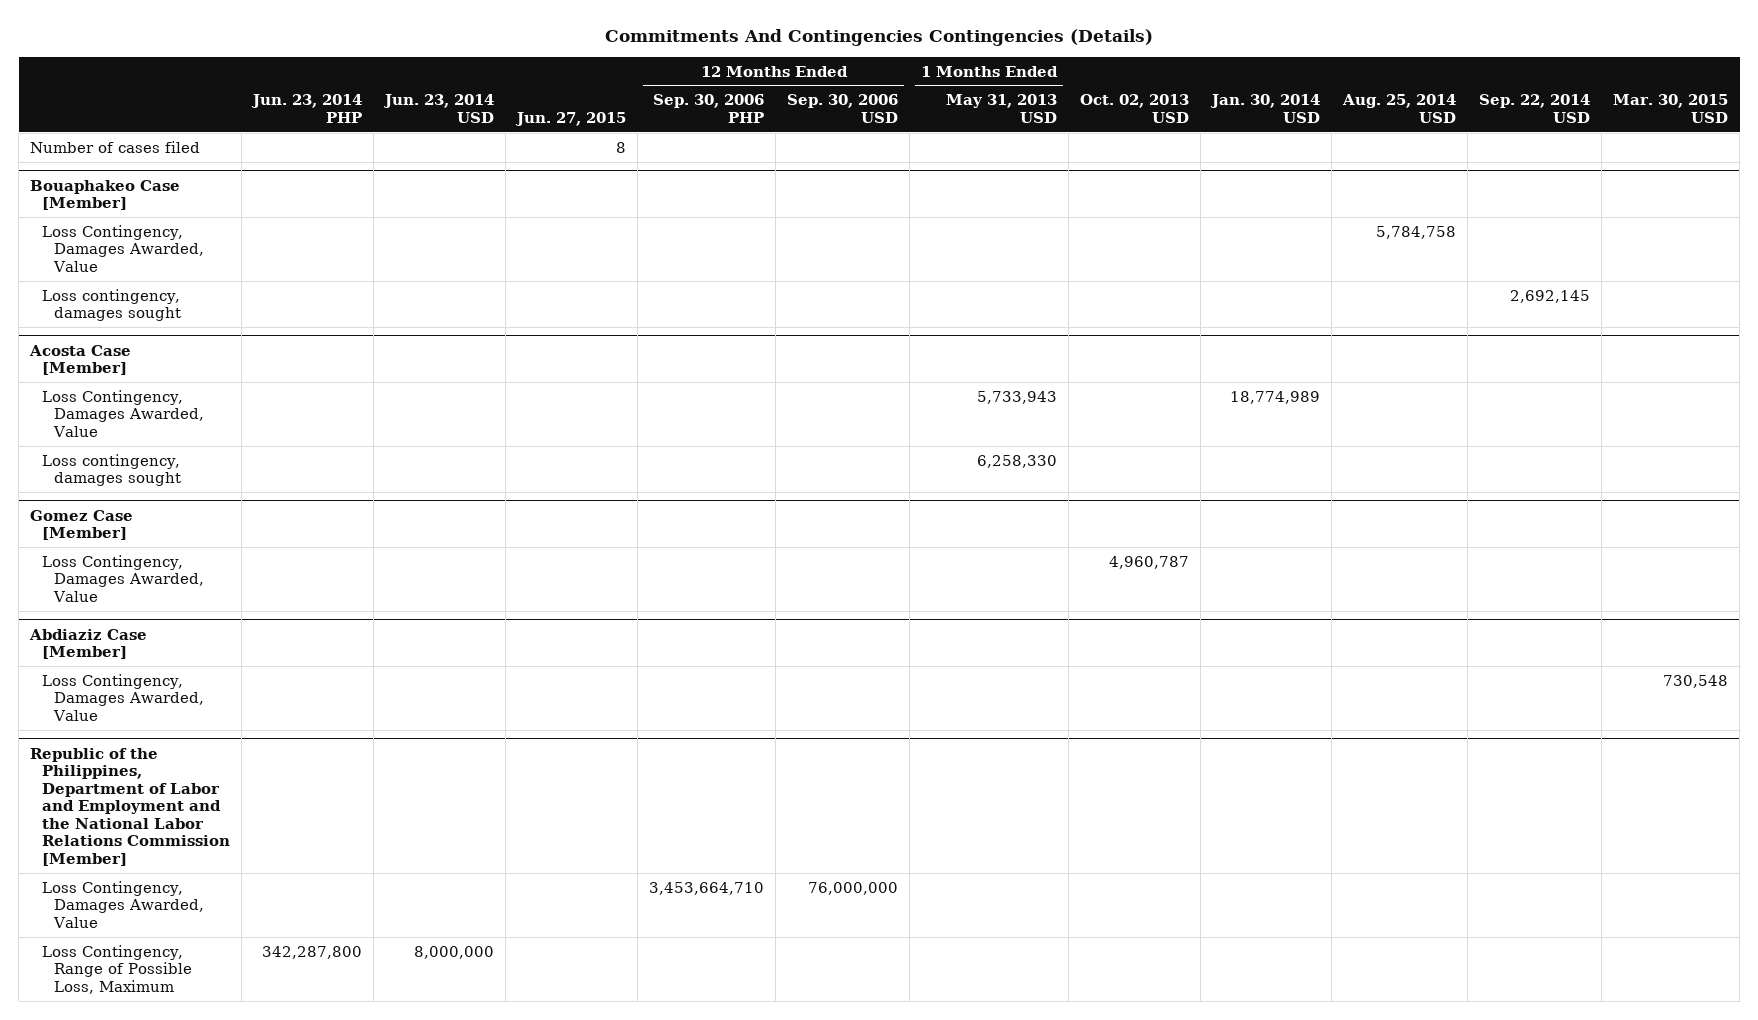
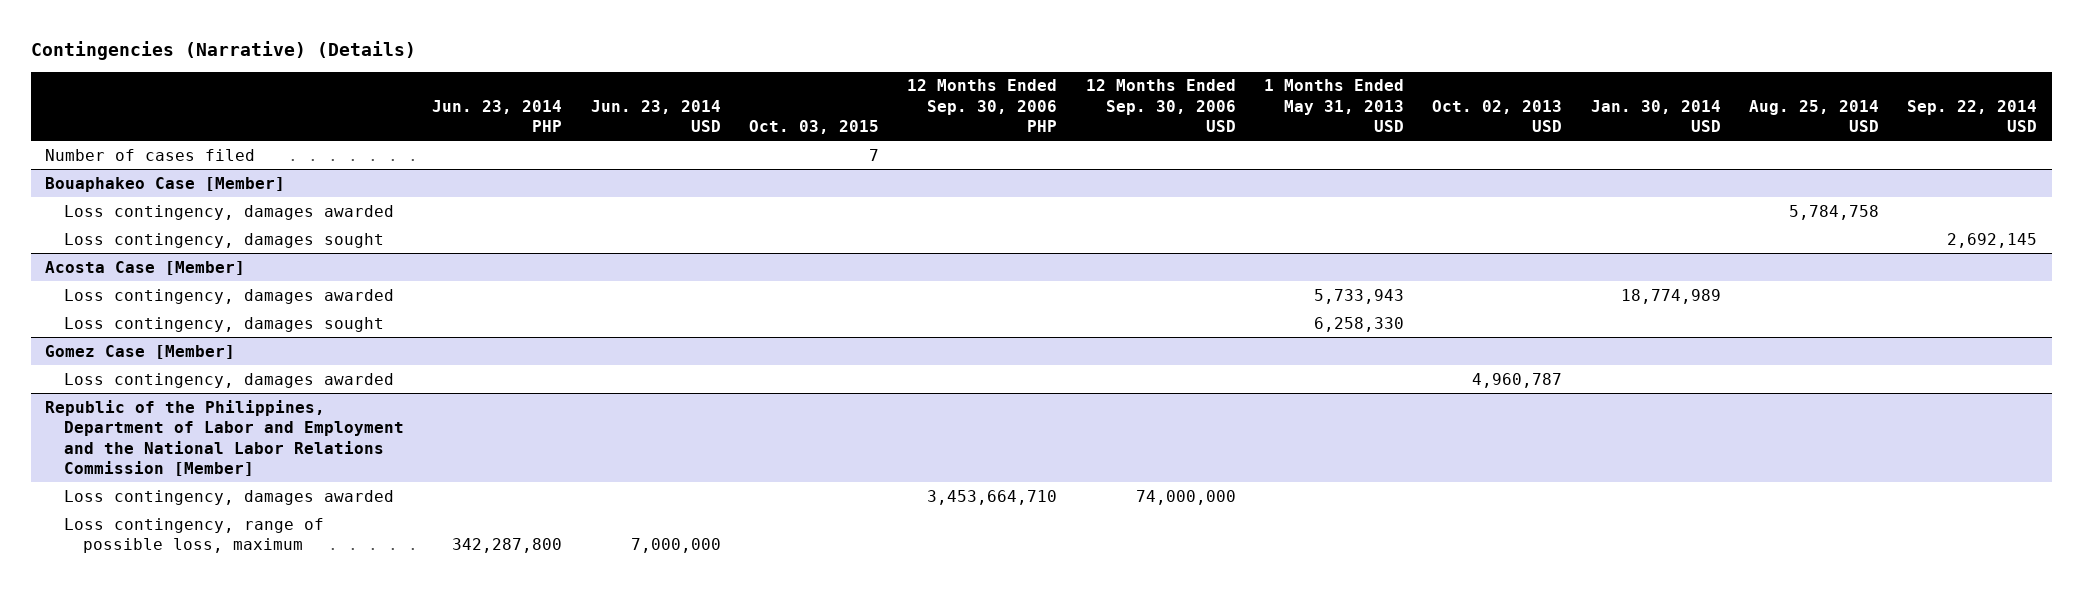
- Commitments And Contingencies Contingencies (Details)
+ Contingencies (Narrative) (Details)
- | Jun. 23, 2014 PHP | Jun. 23, 2014 USD | Jun. 27, 2015 | 12 Months Ended Sep. 30, 2006 PHP | 12 Months Ended Sep. 30, 2006 USD | 1 Months Ended May 31, 2013 USD | Oct. 02, 2013 USD | Jan. 30, 2014 USD | Aug. 25, 2014 USD | Sep. 22, 2014 USD | Mar. 30, 2015 USD
+ | Jun. 23, 2014 PHP | Jun. 23, 2014 USD | Oct. 03, 2015 | 12 Months Ended Sep. 30, 2006 PHP | 12 Months Ended Sep. 30, 2006 USD | 1 Months Ended May 31, 2013 USD | Oct. 02, 2013 USD | Jan. 30, 2014 USD | Aug. 25, 2014 USD | Sep. 22, 2014 USD
@ Bouaphakeo Case [Member]
- Loss Contingency, Damages Awarded, Value | | | | | | | | | 5,784,758 | |
+ Loss contingency, damages awarded | | | | | | | | | 5,784,758 |
@ Acosta Case [Member]
- Loss Contingency, Damages Awarded, Value | | | | | | 5,733,943 | | 18,774,989 | | |
+ Loss contingency, damages awarded | | | | | | 5,733,943 | | 18,774,989 | |
@ Gomez Case [Member]
- Loss Contingency, Damages Awarded, Value | | | | | | | 4,960,787 | | | |
- Abdiaziz Case [Member]
- Loss Contingency, Damages Awarded, Value | | | | | | | | | | | 730,548
@ Gomez Case [Member]
+ Loss contingency, damages awarded | | | | | | | 4,960,787 | | |
@ Republic of the Philippines, Department of Labor and Employment and the National Labor Relations Commission [Member]
- Loss Contingency, Damages Awarded, Value | | | | 3,453,664,710 | 76,000,000 | | | | | |
- Loss Contingency, Range of Possible Loss, Maximum | 342,287,800 | 8,000,000 | | | | | | | | |
+ Loss contingency, damages awarded | | | | 3,453,664,710 | 74,000,000 | | | | |
+ Loss contingency, range of possible loss, maximum | 342,287,800 | 7,000,000 | | | | | | | |

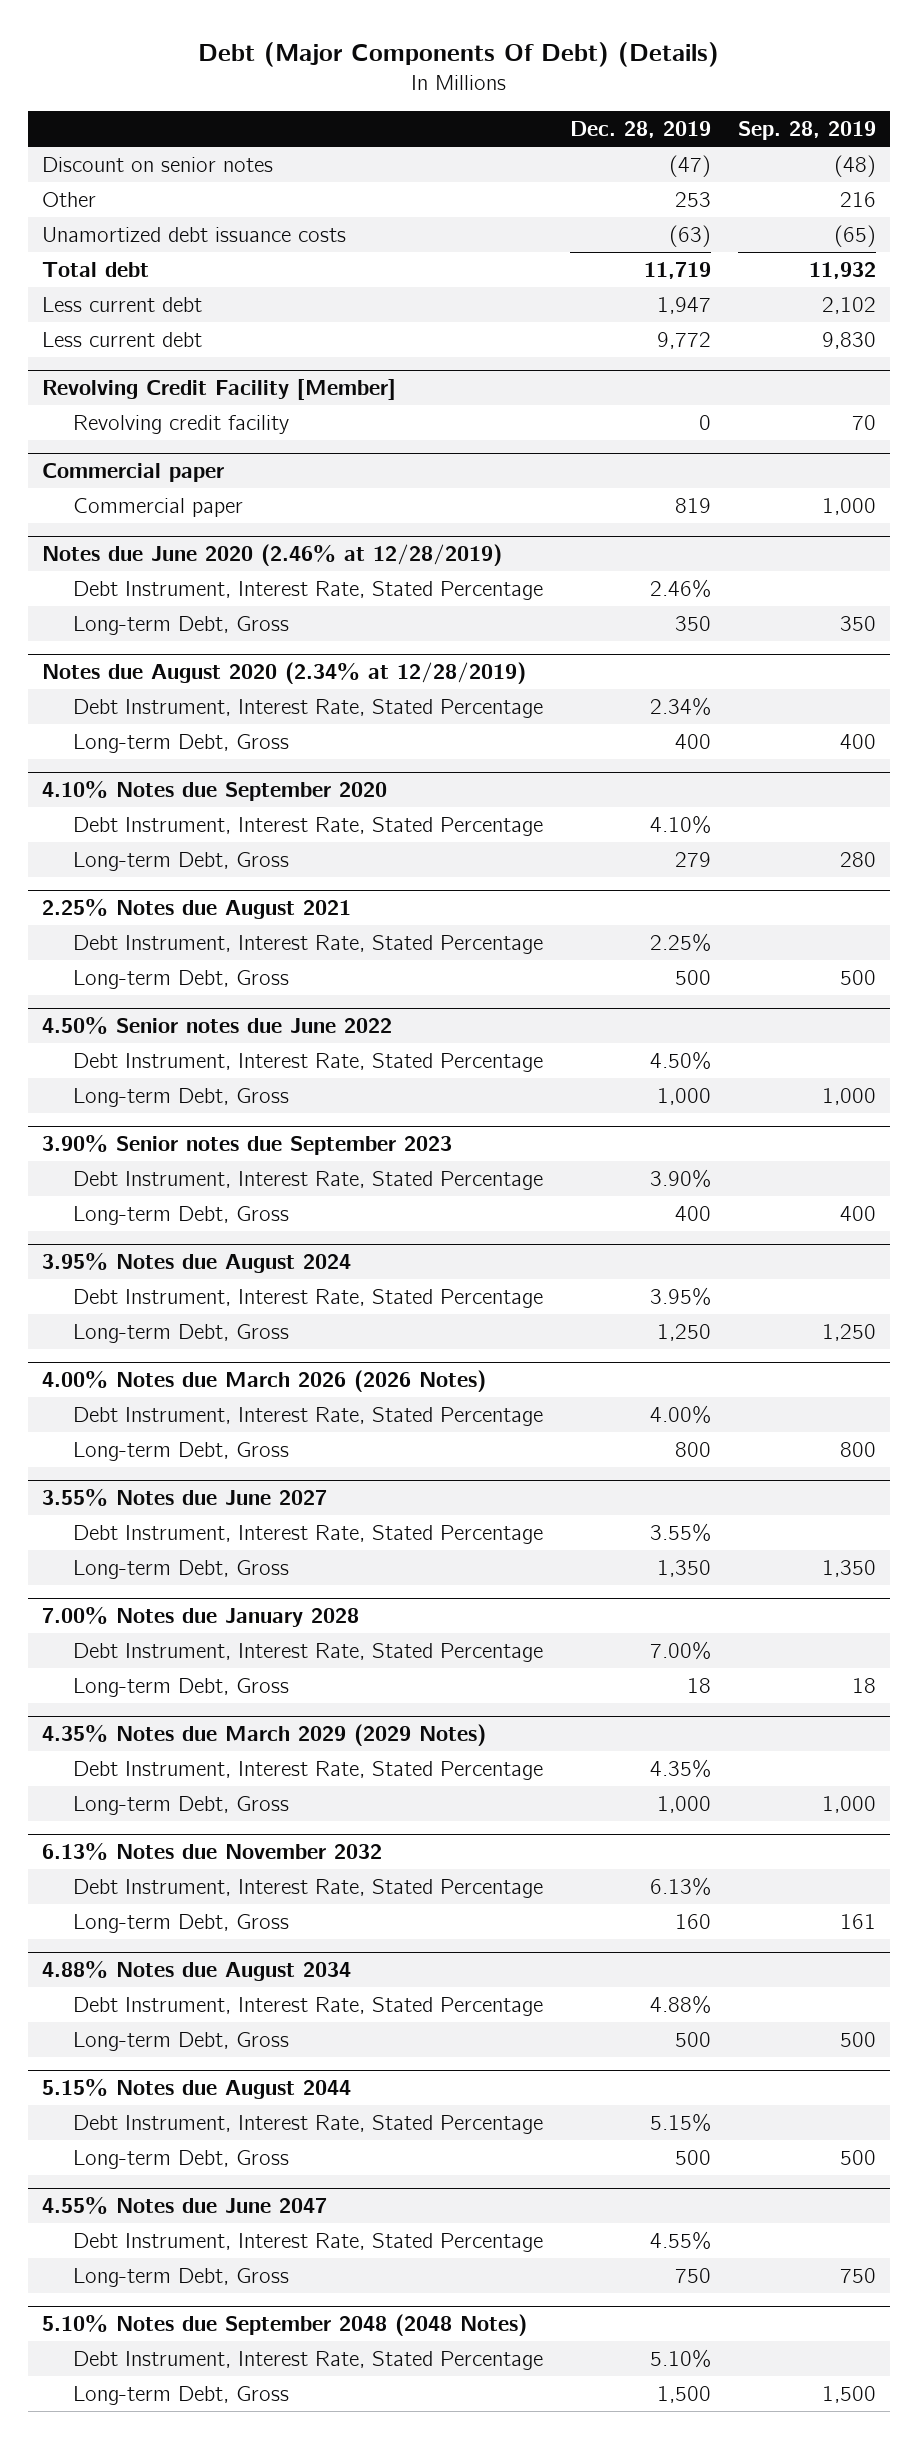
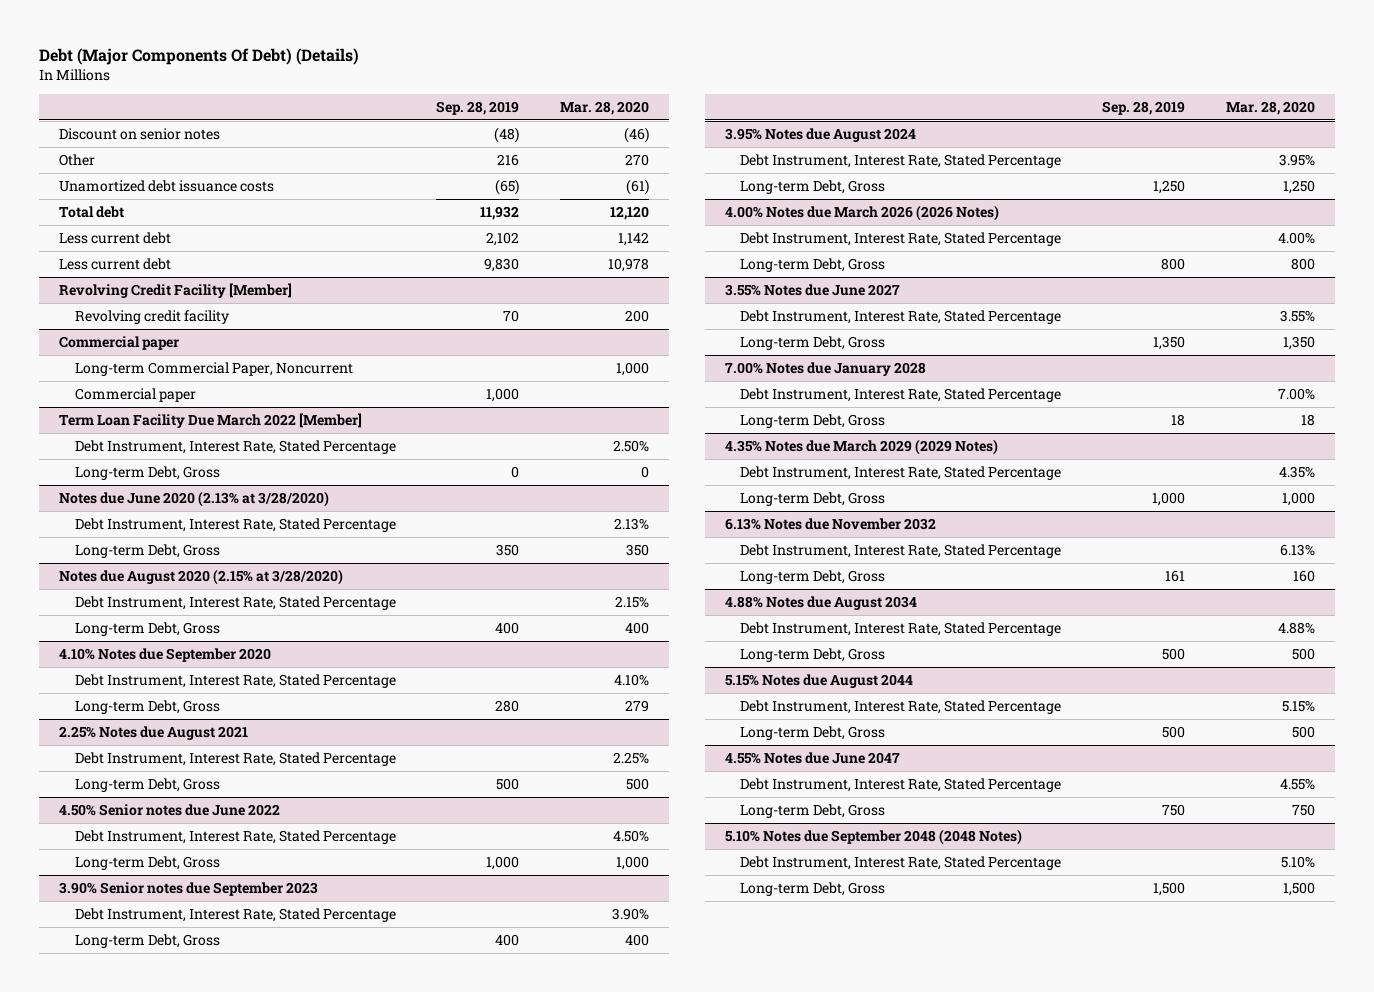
- | Dec. 28, 2019 | Sep. 28, 2019
+ | Sep. 28, 2019 | Mar. 28, 2020
@ Commercial paper
+ Long-term Commercial Paper, Noncurrent | | 1,000
- Notes due June 2020 (2.46% at 12/28/2019)
+ Term Loan Facility Due March 2022 [Member]
+ Debt Instrument, Interest Rate, Stated Percentage | | 2.50%
+ Long-term Debt, Gross | 0 | 0
+ Notes due June 2020 (2.13% at 3/28/2020)
- Notes due August 2020 (2.34% at 12/28/2019)
+ Notes due August 2020 (2.15% at 3/28/2020)

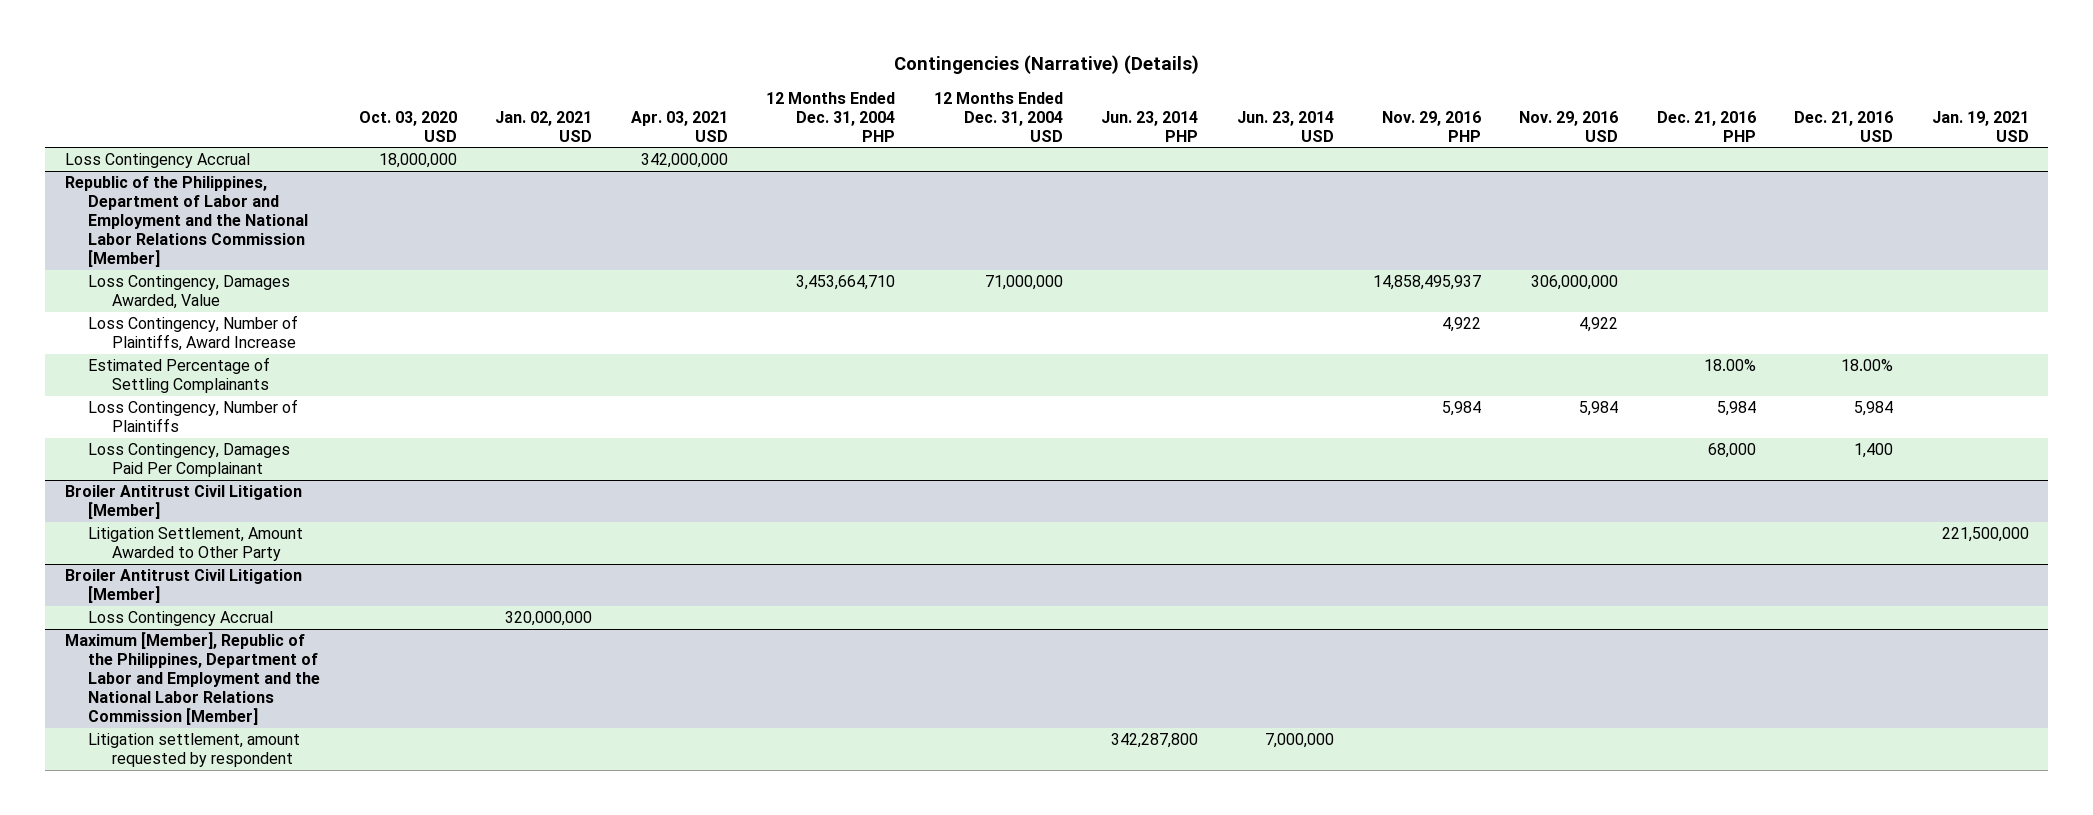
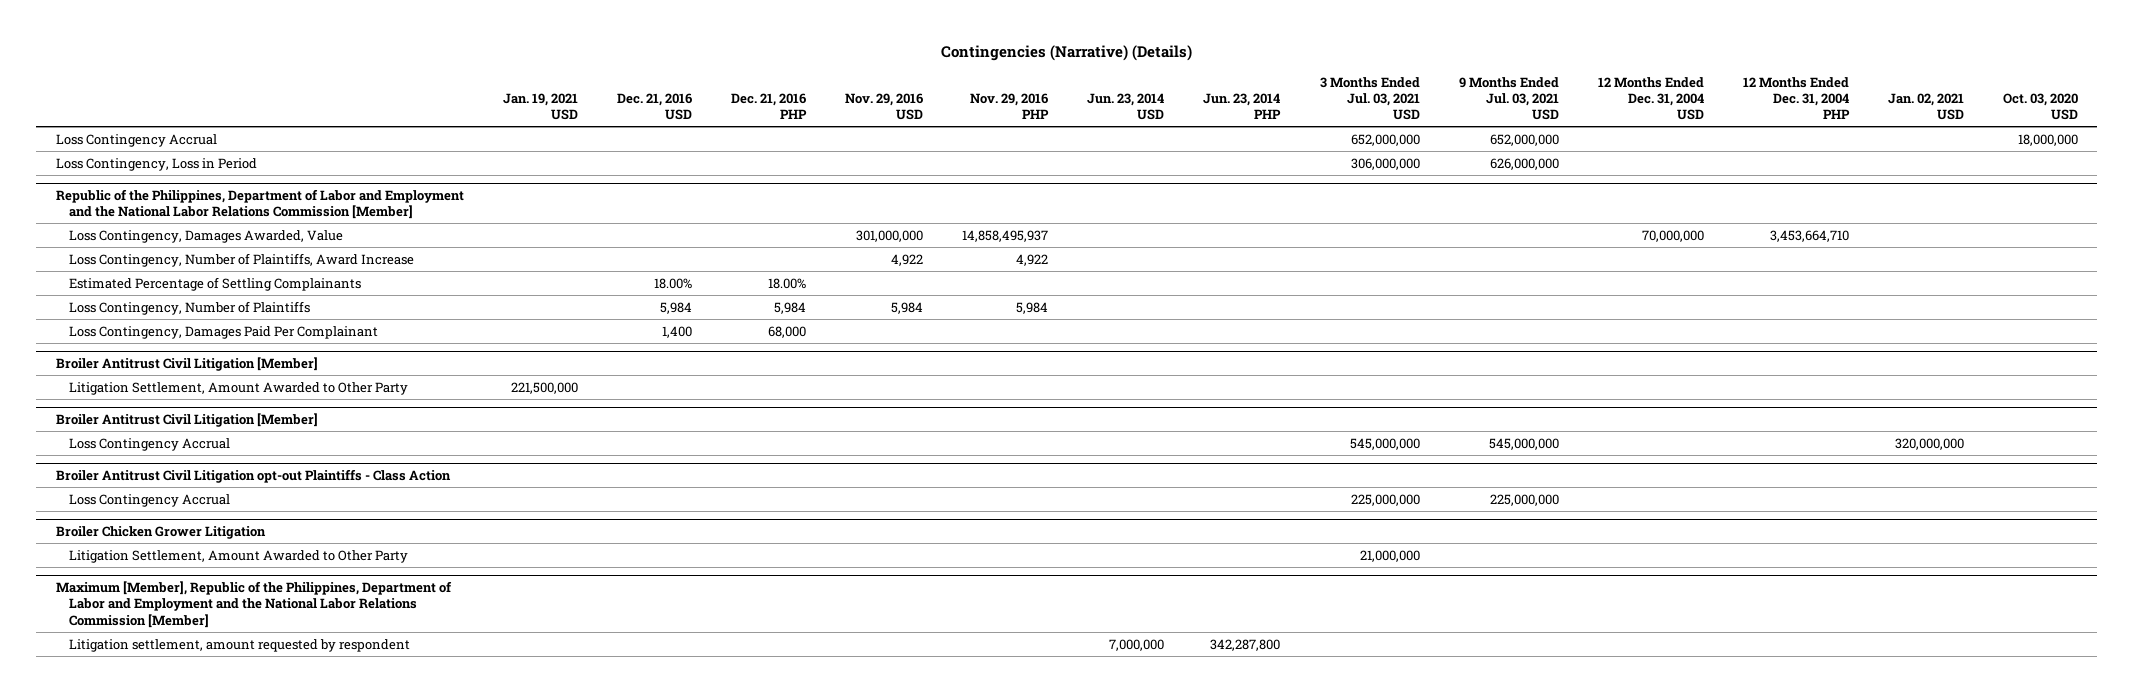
- | Oct. 03, 2020 USD | Jan. 02, 2021 USD | Apr. 03, 2021 USD | 12 Months Ended Dec. 31, 2004 PHP | 12 Months Ended Dec. 31, 2004 USD | Jun. 23, 2014 PHP | Jun. 23, 2014 USD | Nov. 29, 2016 PHP | Nov. 29, 2016 USD | Dec. 21, 2016 PHP | Dec. 21, 2016 USD | Jan. 19, 2021 USD
+ | Jan. 19, 2021 USD | Dec. 21, 2016 USD | Dec. 21, 2016 PHP | Nov. 29, 2016 USD | Nov. 29, 2016 PHP | Jun. 23, 2014 USD | Jun. 23, 2014 PHP | 3 Months Ended Jul. 03, 2021 USD | 9 Months Ended Jul. 03, 2021 USD | 12 Months Ended Dec. 31, 2004 USD | 12 Months Ended Dec. 31, 2004 PHP | Jan. 02, 2021 USD | Oct. 03, 2020 USD
+ Loss Contingency, Loss in Period | | | | | | | | 306,000,000 | 626,000,000 | | | |
@ Republic of the Philippines, Department of Labor and Employment and the National Labor Relations Commission [Member]
- Loss Contingency, Damages Awarded, Value | | | | 3,453,664,710 | 71,000,000 | | | 14,858,495,937 | 306,000,000 | | |
+ Loss Contingency, Damages Awarded, Value | | | | 301,000,000 | 14,858,495,937 | | | | | 70,000,000 | 3,453,664,710 | |
+ Broiler Antitrust Civil Litigation opt-out Plaintiffs - Class Action
+ Loss Contingency Accrual | | | | | | | | 225,000,000 | 225,000,000 | | | |
+ Broiler Chicken Grower Litigation
+ Litigation Settlement, Amount Awarded to Other Party | | | | | | | | 21,000,000 | | | | |

